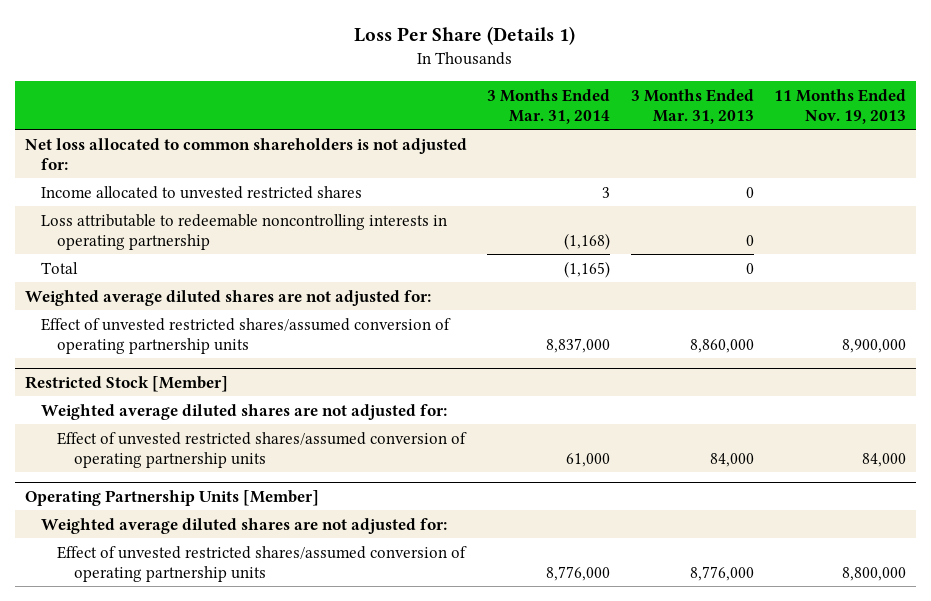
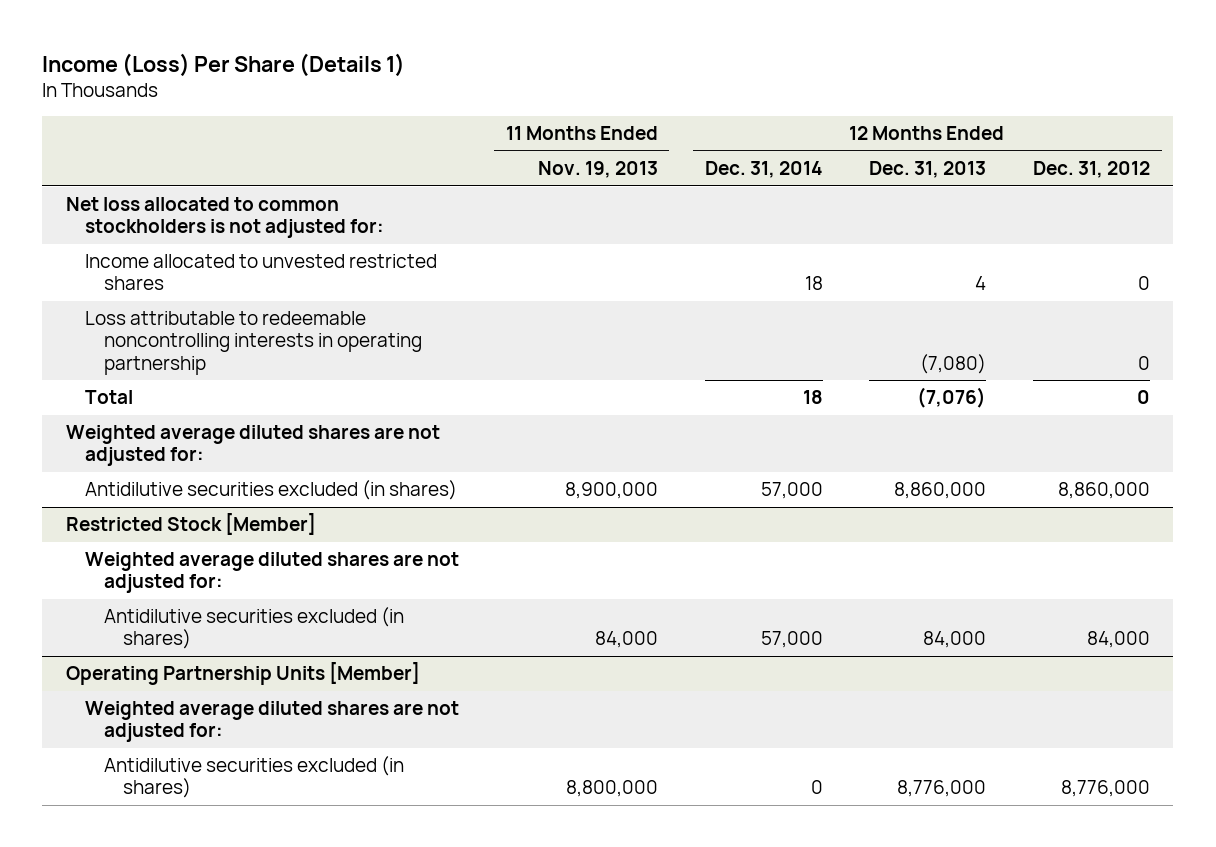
- Loss Per Share (Details 1)
+ Income (Loss) Per Share (Details 1)
- | 3 Months Ended Mar. 31, 2014 | 3 Months Ended Mar. 31, 2013 | 11 Months Ended Nov. 19, 2013
+ | 11 Months Ended Nov. 19, 2013 | 12 Months Ended Dec. 31, 2014 | 12 Months Ended Dec. 31, 2013 | 12 Months Ended Dec. 31, 2012
- Net loss allocated to common shareholders is not adjusted for:
+ Net loss allocated to common stockholders is not adjusted for:
- Effect of unvested restricted shares/assumed conversion of operating partnership units | 8,837,000 | 8,860,000 | 8,900,000
+ Antidilutive securities excluded (in shares) | 8,900,000 | 57,000 | 8,860,000 | 8,860,000
@ Restricted Stock [Member]
- Effect of unvested restricted shares/assumed conversion of operating partnership units | 61,000 | 84,000 | 84,000
+ Antidilutive securities excluded (in shares) | 84,000 | 57,000 | 84,000 | 84,000
@ Operating Partnership Units [Member]
- Effect of unvested restricted shares/assumed conversion of operating partnership units | 8,776,000 | 8,776,000 | 8,800,000
+ Antidilutive securities excluded (in shares) | 8,800,000 | 0 | 8,776,000 | 8,776,000

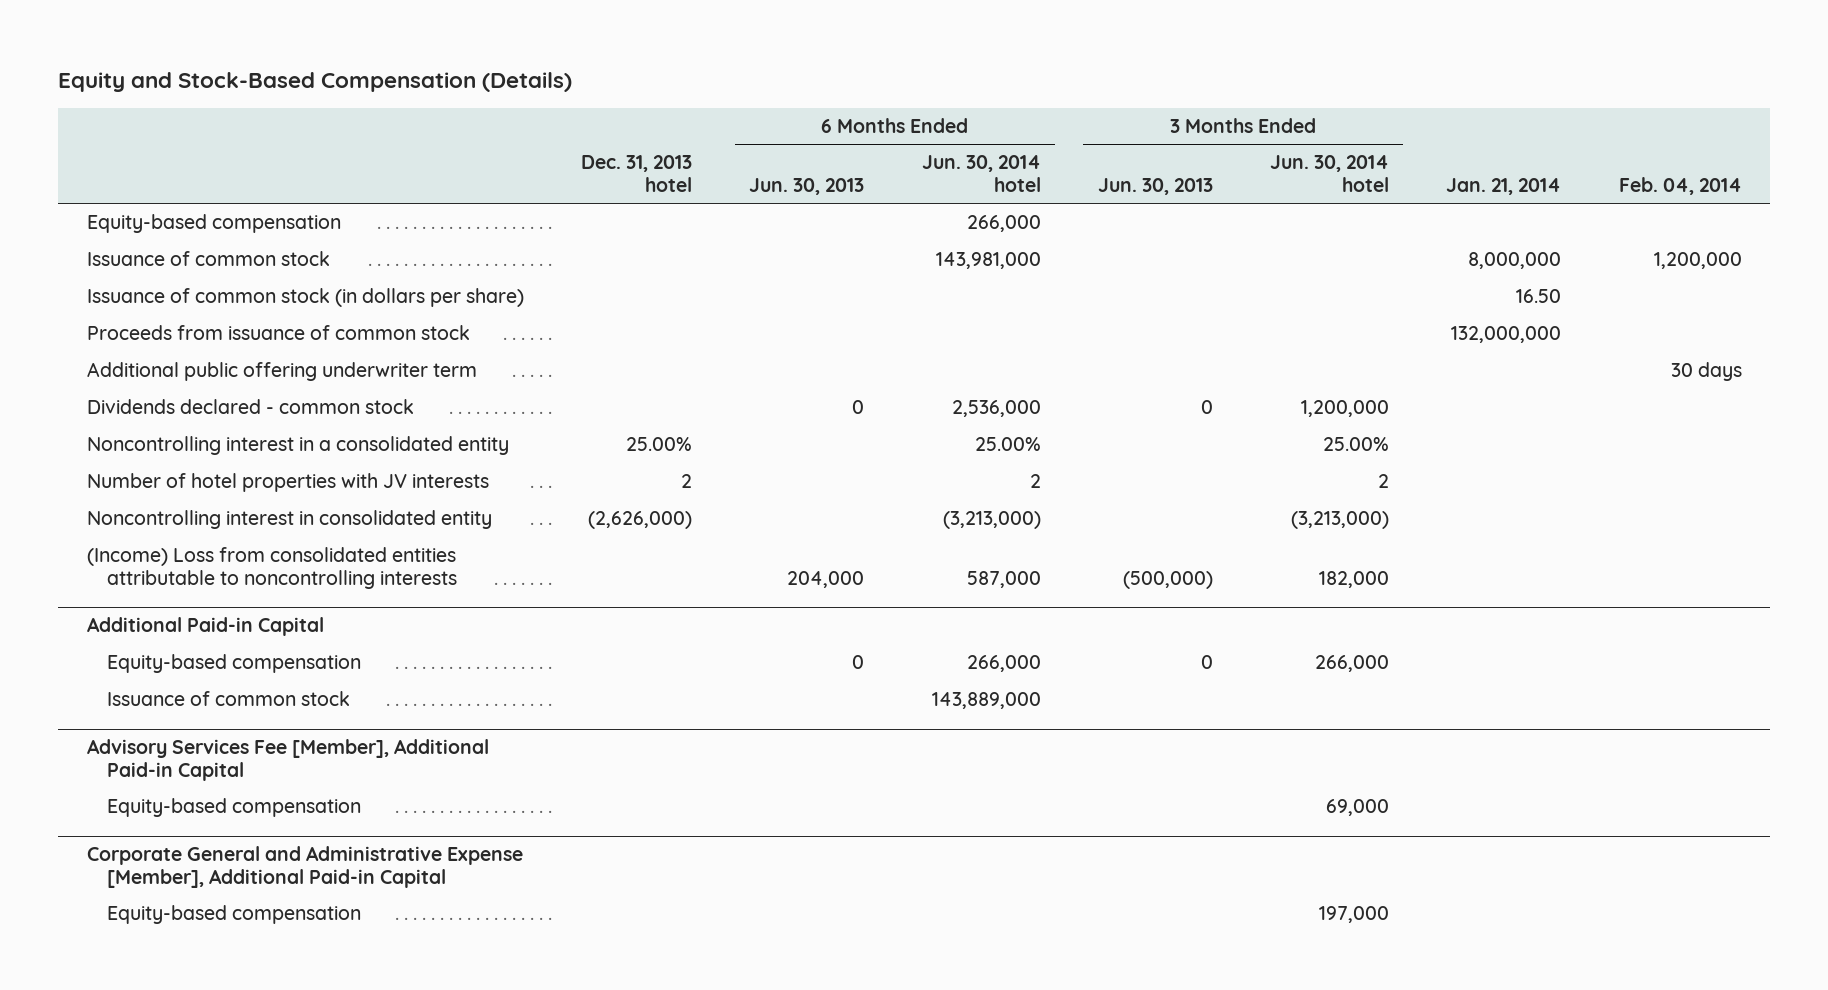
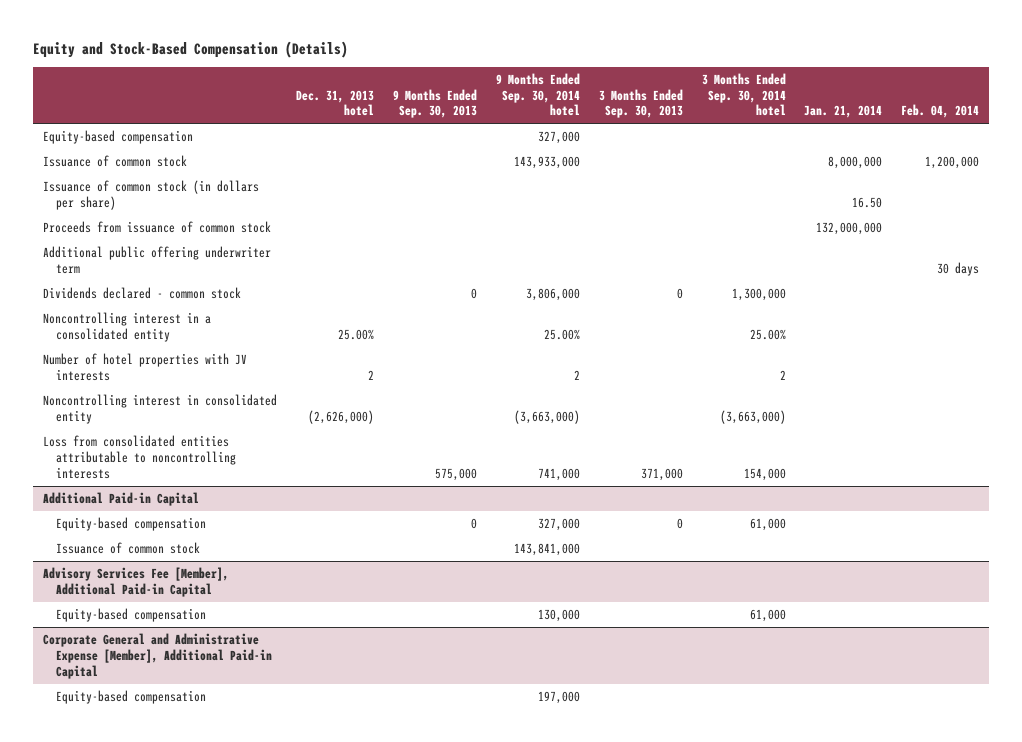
- | Dec. 31, 2013 hotel | 6 Months Ended Jun. 30, 2013 | 6 Months Ended Jun. 30, 2014 hotel | 3 Months Ended Jun. 30, 2013 | 3 Months Ended Jun. 30, 2014 hotel | Jan. 21, 2014 | Feb. 04, 2014
+ | Dec. 31, 2013 hotel | 9 Months Ended Sep. 30, 2013 | 9 Months Ended Sep. 30, 2014 hotel | 3 Months Ended Sep. 30, 2013 | 3 Months Ended Sep. 30, 2014 hotel | Jan. 21, 2014 | Feb. 04, 2014
- (Income) Loss from consolidated entities attributable to noncontrolling interests | | 204,000 | 587,000 | (500,000) | 182,000 | |
+ Loss from consolidated entities attributable to noncontrolling interests | | 575,000 | 741,000 | 371,000 | 154,000 | |

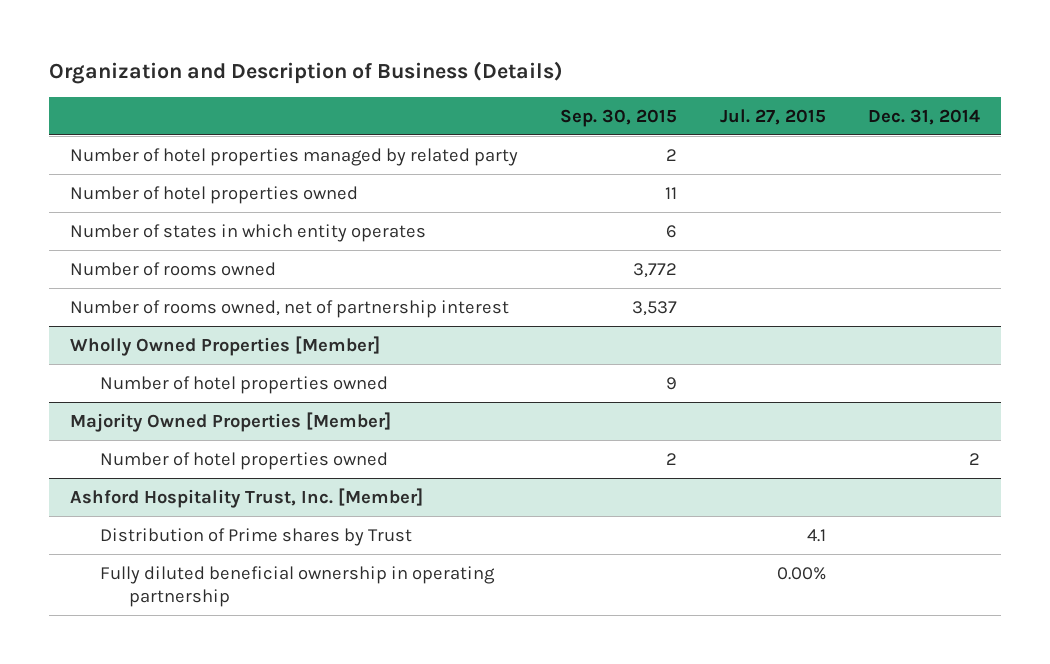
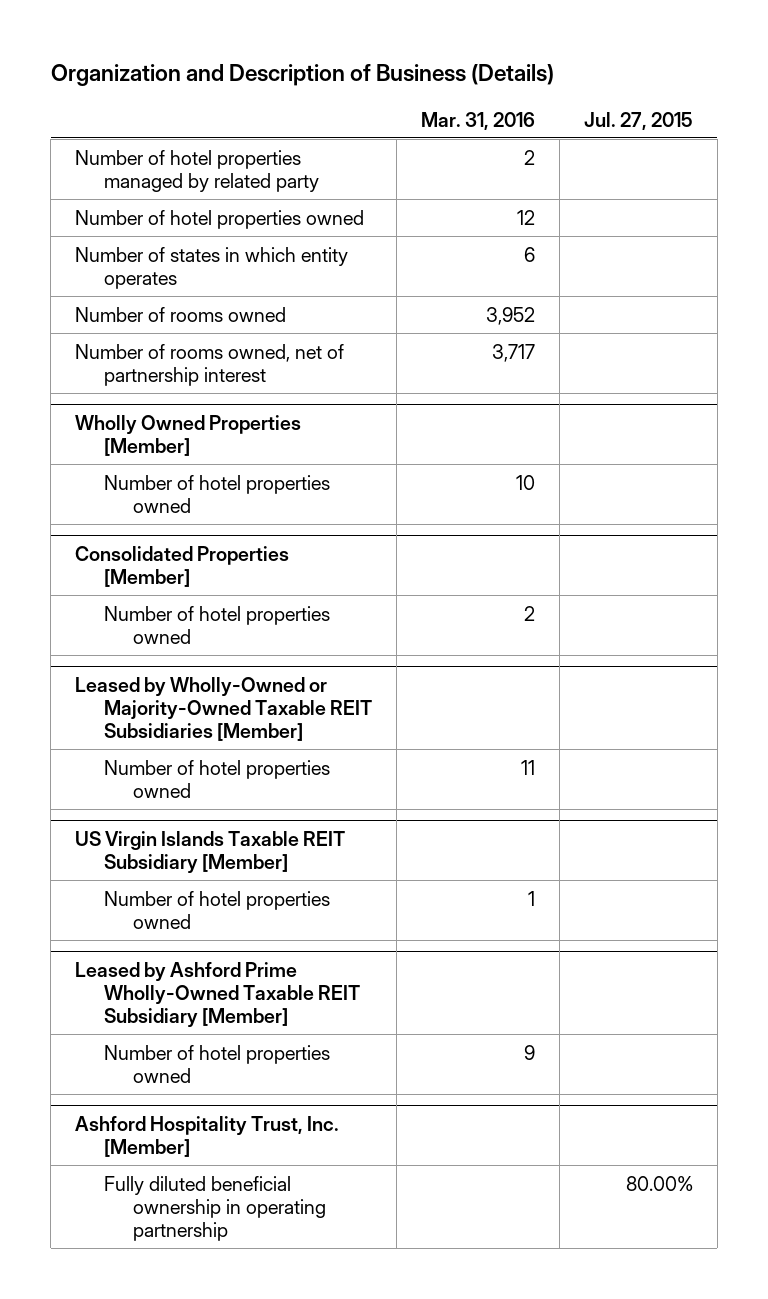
- | Sep. 30, 2015 | Jul. 27, 2015 | Dec. 31, 2014
+ | Mar. 31, 2016 | Jul. 27, 2015
- Majority Owned Properties [Member]
- Number of hotel properties owned | 2 | | 2
+ Consolidated Properties [Member]
+ Number of hotel properties owned | 2 |
+ Leased by Wholly-Owned or Majority-Owned Taxable REIT Subsidiaries [Member]
+ Number of hotel properties owned | 11 |
+ US Virgin Islands Taxable REIT Subsidiary [Member]
+ Number of hotel properties owned | 1 |
+ Leased by Ashford Prime Wholly-Owned Taxable REIT Subsidiary [Member]
+ Number of hotel properties owned | 9 |
@ Ashford Hospitality Trust, Inc. [Member]
- Distribution of Prime shares by Trust | | 4.1 |
- Fully diluted beneficial ownership in operating partnership | | 0.00% |
+ Fully diluted beneficial ownership in operating partnership | | 80.00%

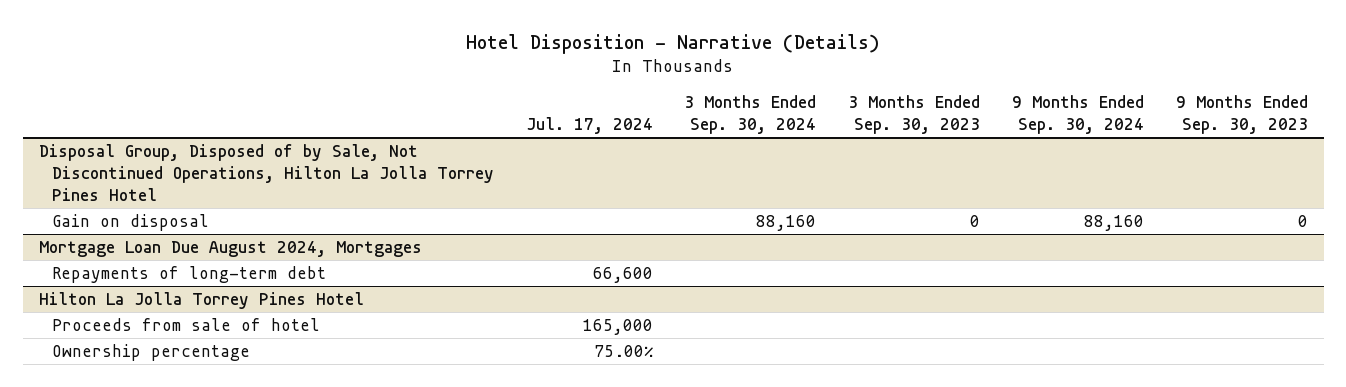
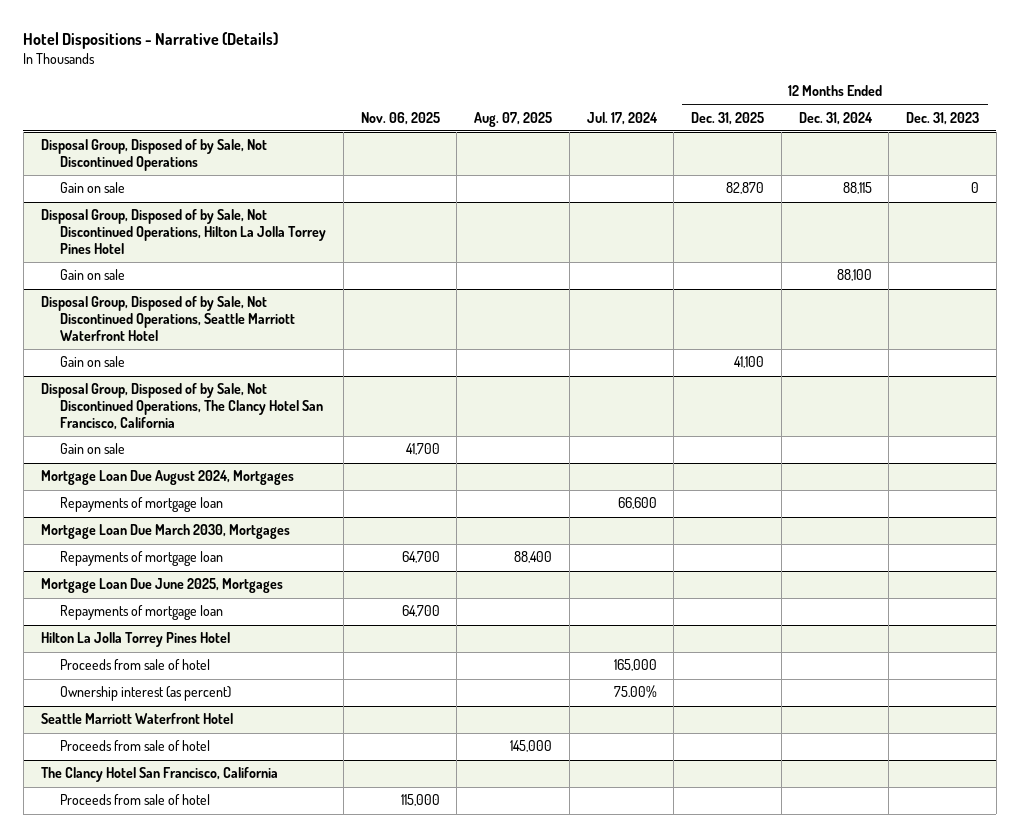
- Hotel Disposition - Narrative (Details)
+ Hotel Dispositions - Narrative (Details)
- | Jul. 17, 2024 | 3 Months Ended Sep. 30, 2024 | 3 Months Ended Sep. 30, 2023 | 9 Months Ended Sep. 30, 2024 | 9 Months Ended Sep. 30, 2023
+ | Nov. 06, 2025 | Aug. 07, 2025 | Jul. 17, 2024 | 12 Months Ended Dec. 31, 2025 | 12 Months Ended Dec. 31, 2024 | 12 Months Ended Dec. 31, 2023
+ Disposal Group, Disposed of by Sale, Not Discontinued Operations
+ Gain on sale | | | | 82,870 | 88,115 | 0
@ Disposal Group, Disposed of by Sale, Not Discontinued Operations, Hilton La Jolla Torrey Pines Hotel
- Gain on disposal | | 88,160 | 0 | 88,160 | 0
+ Gain on sale | | | | | 88,100 |
+ Disposal Group, Disposed of by Sale, Not Discontinued Operations, Seattle Marriott Waterfront Hotel
+ Gain on sale | | | | 41,100 | |
+ Disposal Group, Disposed of by Sale, Not Discontinued Operations, The Clancy Hotel San Francisco, California
+ Gain on sale | 41,700 | | | | |
@ Mortgage Loan Due August 2024, Mortgages
- Repayments of long-term debt | 66,600 | | | |
+ Repayments of mortgage loan | | | 66,600 | | |
+ Mortgage Loan Due March 2030, Mortgages
+ Repayments of mortgage loan | 64,700 | 88,400 | | | |
+ Mortgage Loan Due June 2025, Mortgages
+ Repayments of mortgage loan | 64,700 | | | | |
@ Hilton La Jolla Torrey Pines Hotel
- Ownership percentage | 75.00% | | | |
+ Ownership interest (as percent) | | | 75.00% | | |
+ Seattle Marriott Waterfront Hotel
+ Proceeds from sale of hotel | | 145,000 | | | |
+ The Clancy Hotel San Francisco, California
+ Proceeds from sale of hotel | 115,000 | | | | |

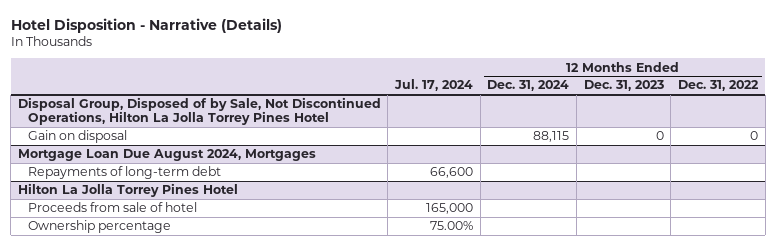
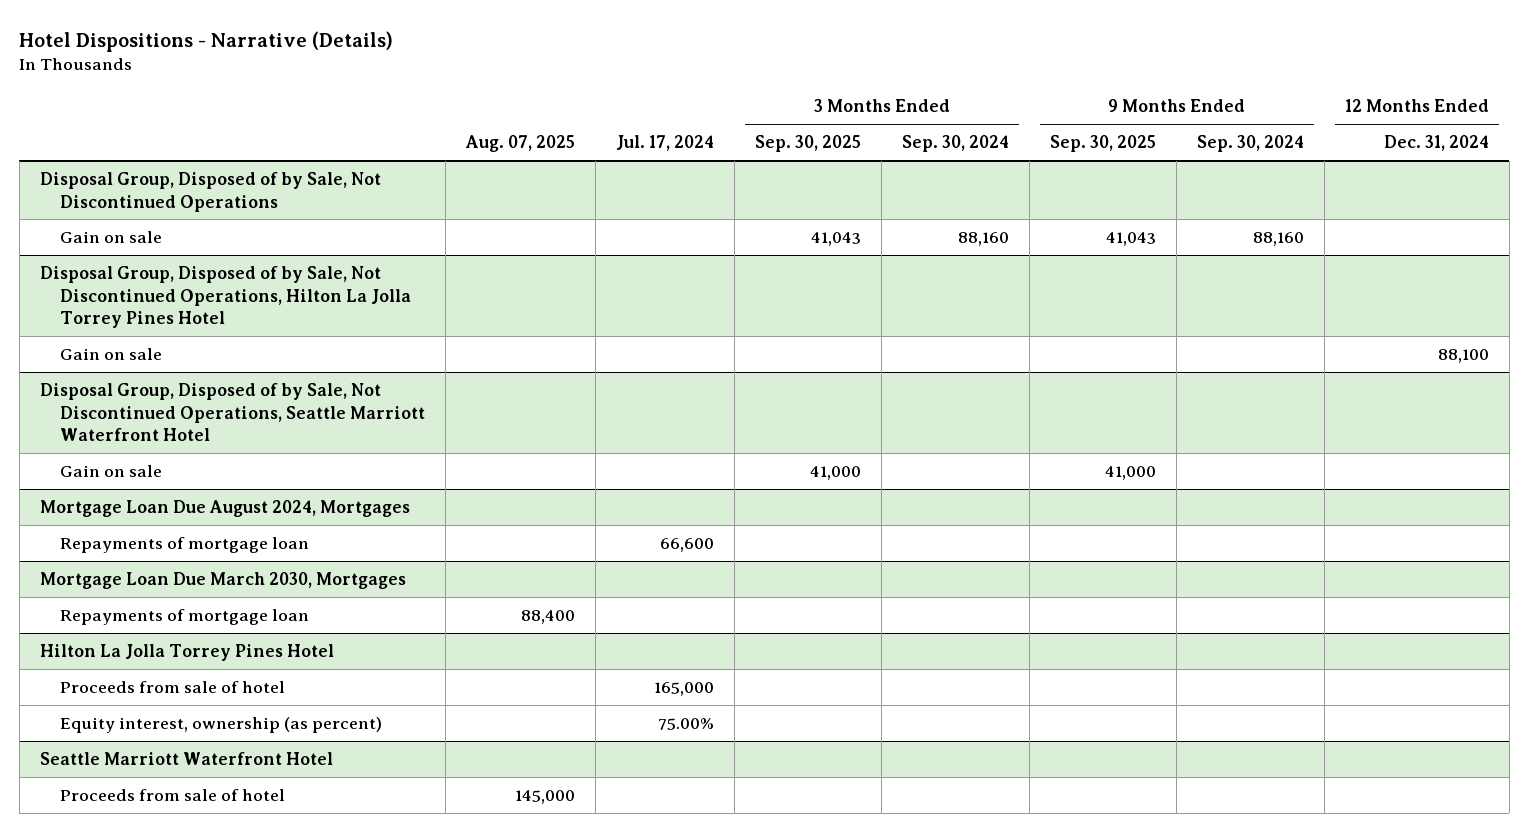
- Hotel Disposition - Narrative (Details)
+ Hotel Dispositions - Narrative (Details)
- | Jul. 17, 2024 | 12 Months Ended Dec. 31, 2024 | 12 Months Ended Dec. 31, 2023 | 12 Months Ended Dec. 31, 2022
+ | Aug. 07, 2025 | Jul. 17, 2024 | 3 Months Ended Sep. 30, 2025 | 3 Months Ended Sep. 30, 2024 | 9 Months Ended Sep. 30, 2025 | 9 Months Ended Sep. 30, 2024 | 12 Months Ended Dec. 31, 2024
+ Disposal Group, Disposed of by Sale, Not Discontinued Operations
+ Gain on sale | | | 41,043 | 88,160 | 41,043 | 88,160 |
@ Disposal Group, Disposed of by Sale, Not Discontinued Operations, Hilton La Jolla Torrey Pines Hotel
- Gain on disposal | | 88,115 | 0 | 0
+ Gain on sale | | | | | | | 88,100
+ Disposal Group, Disposed of by Sale, Not Discontinued Operations, Seattle Marriott Waterfront Hotel
+ Gain on sale | | | 41,000 | | 41,000 | |
@ Mortgage Loan Due August 2024, Mortgages
- Repayments of long-term debt | 66,600 | | |
+ Repayments of mortgage loan | | 66,600 | | | | |
+ Mortgage Loan Due March 2030, Mortgages
+ Repayments of mortgage loan | 88,400 | | | | | |
@ Hilton La Jolla Torrey Pines Hotel
- Ownership percentage | 75.00% | | |
+ Equity interest, ownership (as percent) | | 75.00% | | | | |
+ Seattle Marriott Waterfront Hotel
+ Proceeds from sale of hotel | 145,000 | | | | | |

